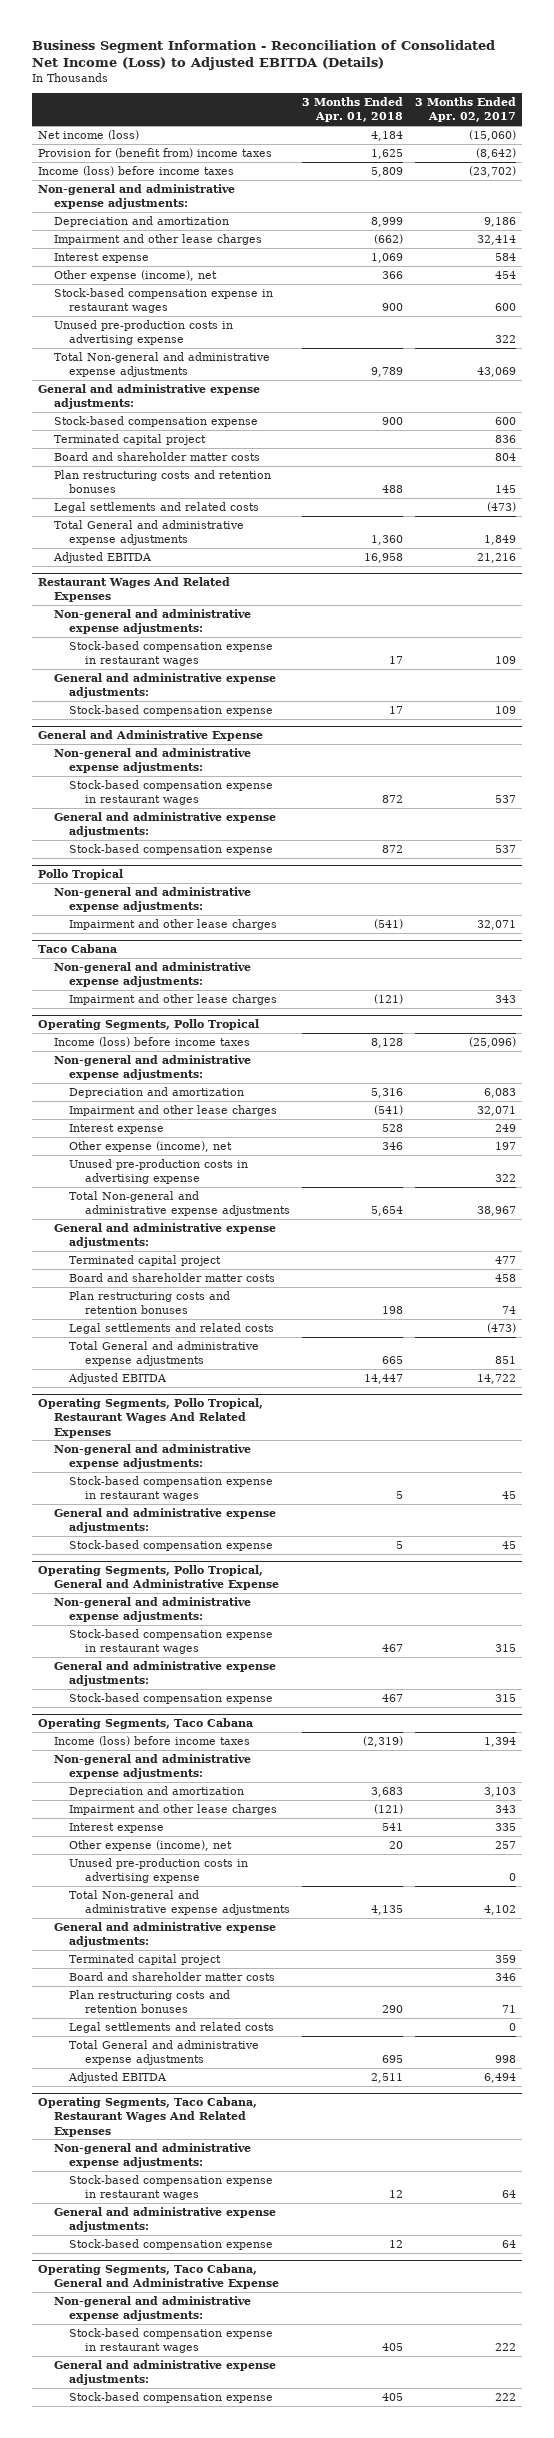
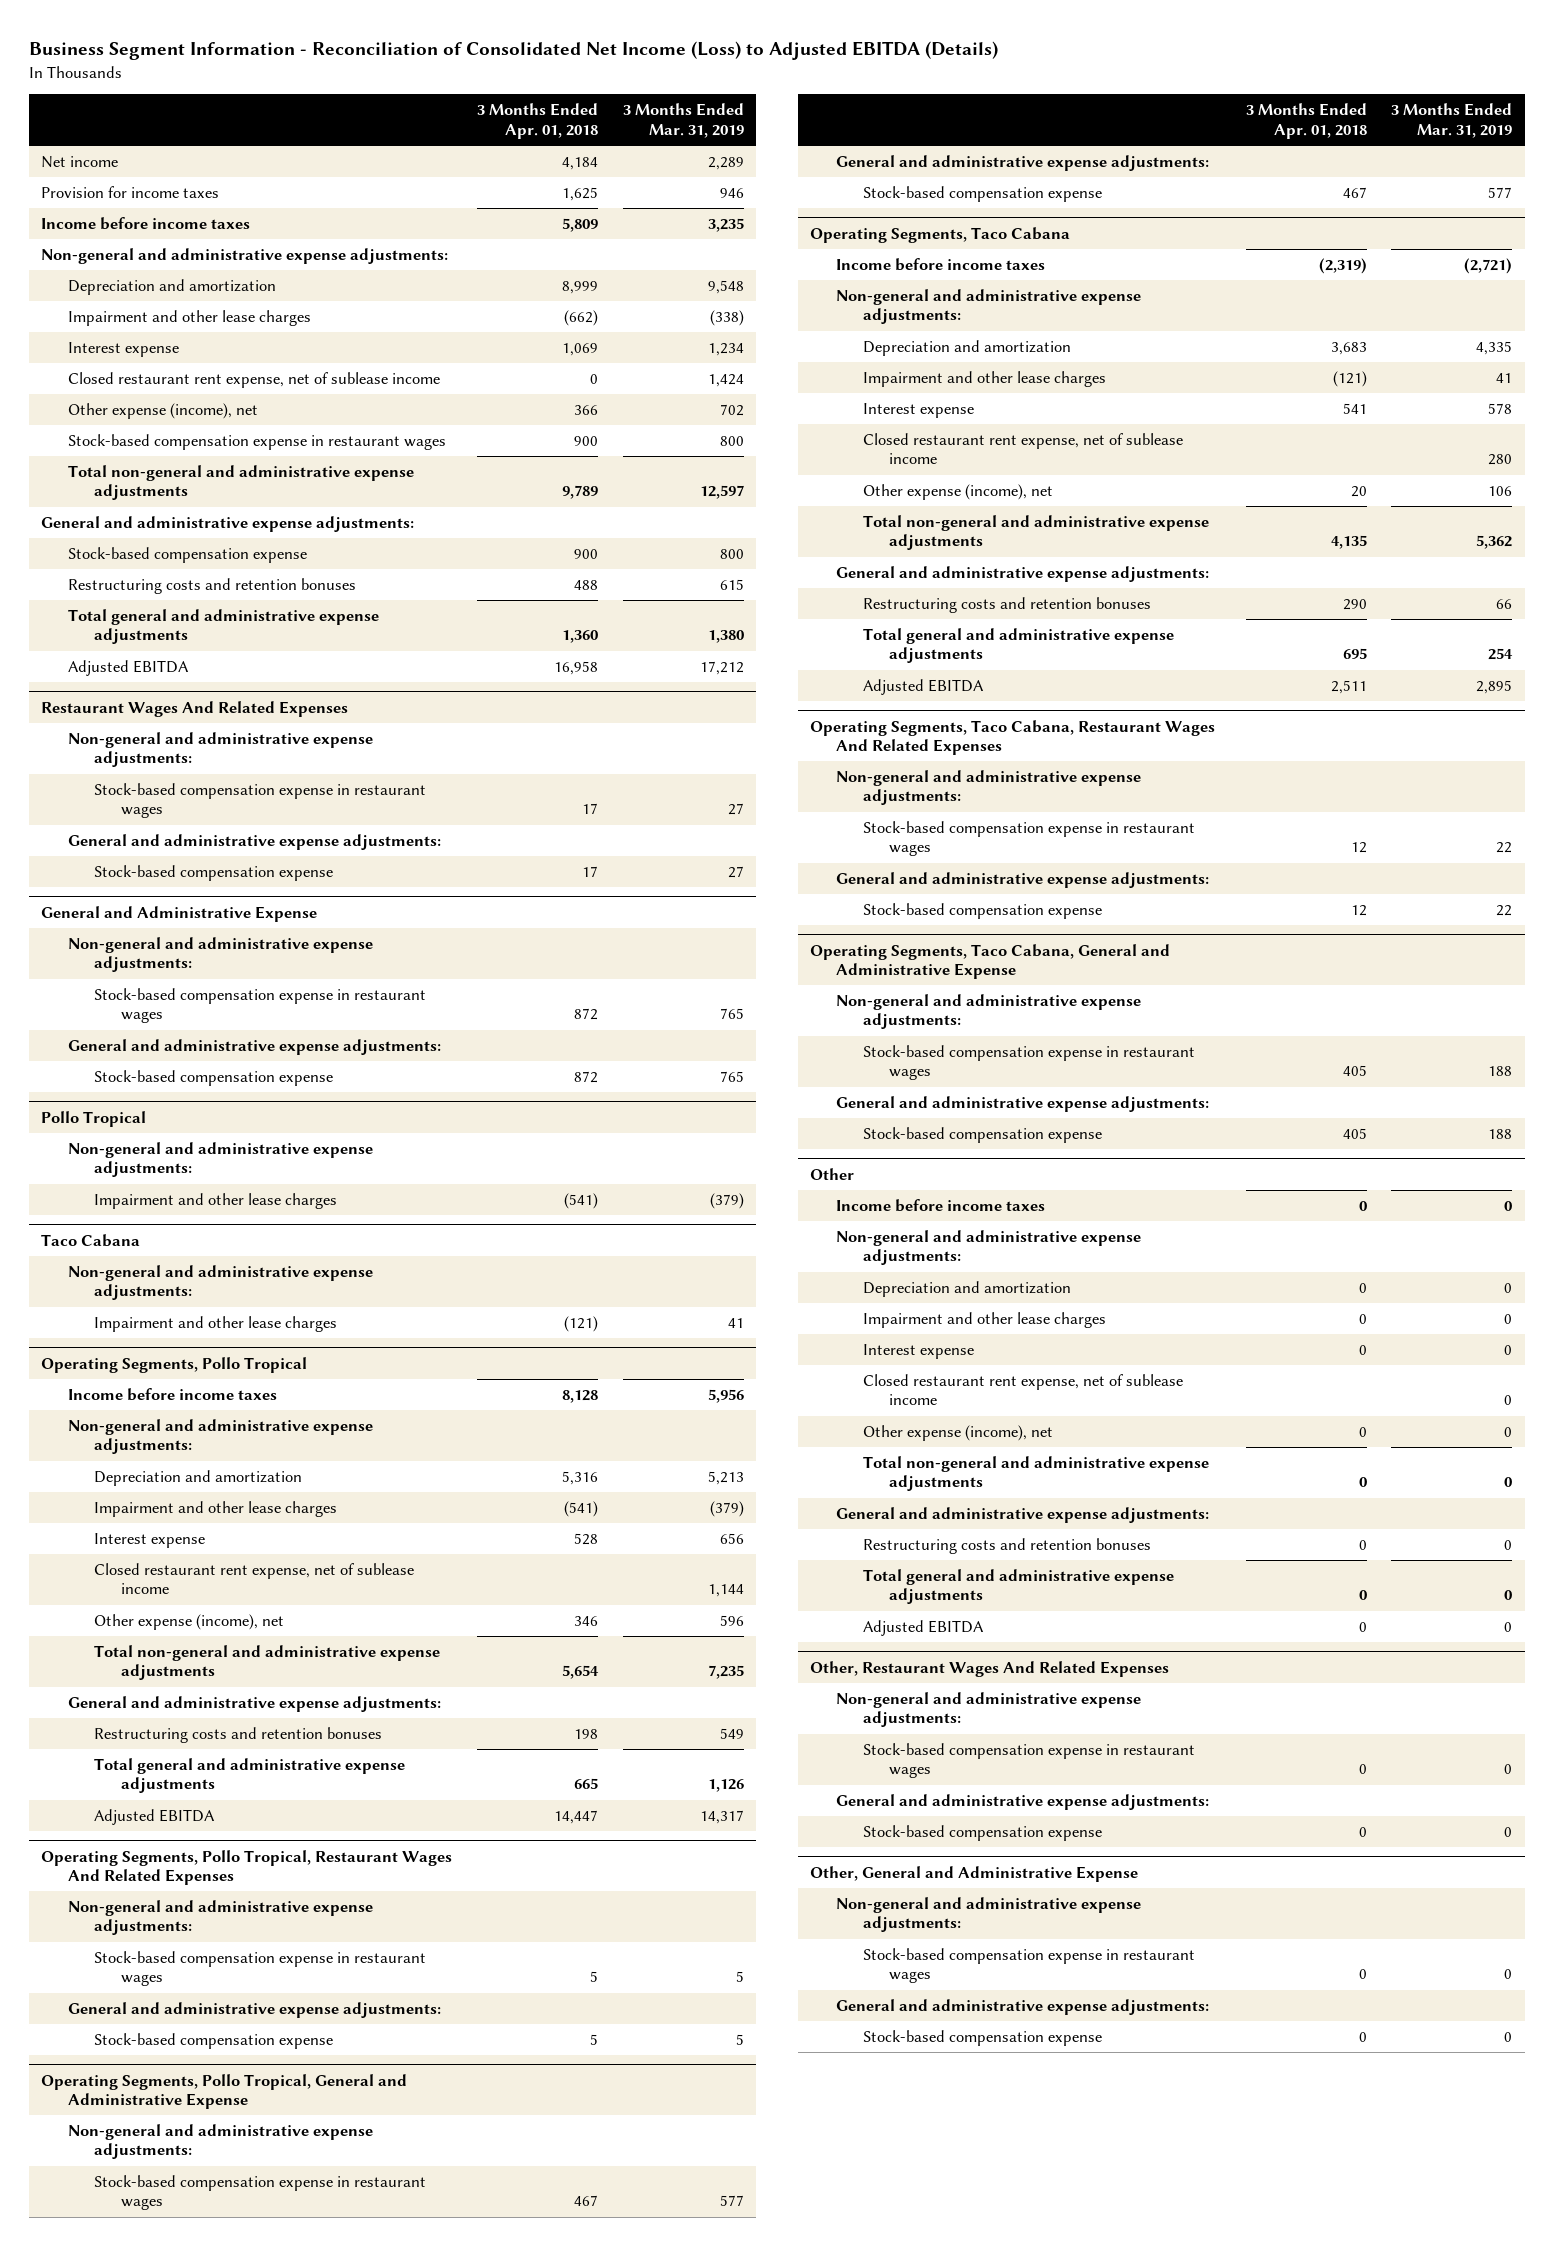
- | 3 Months Ended Apr. 01, 2018 | 3 Months Ended Apr. 02, 2017
+ | 3 Months Ended Apr. 01, 2018 | 3 Months Ended Mar. 31, 2019
- Net income (loss) | 4,184 | (15,060)
- Provision for (benefit from) income taxes | 1,625 | (8,642)
- Income (loss) before income taxes | 5,809 | (23,702)
+ Net income | 4,184 | 2,289
+ Provision for income taxes | 1,625 | 946
+ Income before income taxes | 5,809 | 3,235
+ Closed restaurant rent expense, net of sublease income | 0 | 1,424
- Unused pre-production costs in advertising expense | | 322
- Total Non-general and administrative expense adjustments | 9,789 | 43,069
+ Total non-general and administrative expense adjustments | 9,789 | 12,597
- Terminated capital project | | 836
- Board and shareholder matter costs | | 804
- Plan restructuring costs and retention bonuses | 488 | 145
- Legal settlements and related costs | | (473)
- Total General and administrative expense adjustments | 1,360 | 1,849
+ Restructuring costs and retention bonuses | 488 | 615
+ Total general and administrative expense adjustments | 1,360 | 1,380
@ Operating Segments, Pollo Tropical
- Income (loss) before income taxes | 8,128 | (25,096)
+ Income before income taxes | 8,128 | 5,956
+ Closed restaurant rent expense, net of sublease income | | 1,144
- Unused pre-production costs in advertising expense | | 322
- Total Non-general and administrative expense adjustments | 5,654 | 38,967
+ Total non-general and administrative expense adjustments | 5,654 | 7,235
- Terminated capital project | | 477
- Board and shareholder matter costs | | 458
- Plan restructuring costs and retention bonuses | 198 | 74
- Legal settlements and related costs | | (473)
- Total General and administrative expense adjustments | 665 | 851
+ Restructuring costs and retention bonuses | 198 | 549
+ Total general and administrative expense adjustments | 665 | 1,126
@ Operating Segments, Taco Cabana
- Income (loss) before income taxes | (2,319) | 1,394
+ Income before income taxes | (2,319) | (2,721)
+ Closed restaurant rent expense, net of sublease income | | 280
- Unused pre-production costs in advertising expense | | 0
- Total Non-general and administrative expense adjustments | 4,135 | 4,102
+ Total non-general and administrative expense adjustments | 4,135 | 5,362
- Terminated capital project | | 359
- Board and shareholder matter costs | | 346
- Plan restructuring costs and retention bonuses | 290 | 71
- Legal settlements and related costs | | 0
- Total General and administrative expense adjustments | 695 | 998
+ Restructuring costs and retention bonuses | 290 | 66
+ Total general and administrative expense adjustments | 695 | 254
+ Other
+ Income before income taxes | 0 | 0
+ Non-general and administrative expense adjustments:
+ Depreciation and amortization | 0 | 0
+ Impairment and other lease charges | 0 | 0
+ Interest expense | 0 | 0
+ Closed restaurant rent expense, net of sublease income | | 0
+ Other expense (income), net | 0 | 0
+ Total non-general and administrative expense adjustments | 0 | 0
+ General and administrative expense adjustments:
+ Restructuring costs and retention bonuses | 0 | 0
+ Total general and administrative expense adjustments | 0 | 0
+ Adjusted EBITDA | 0 | 0
+ Other, Restaurant Wages And Related Expenses
+ Non-general and administrative expense adjustments:
+ Stock-based compensation expense in restaurant wages | 0 | 0
+ General and administrative expense adjustments:
+ Stock-based compensation expense | 0 | 0
+ Other, General and Administrative Expense
+ Non-general and administrative expense adjustments:
+ Stock-based compensation expense in restaurant wages | 0 | 0
+ General and administrative expense adjustments:
+ Stock-based compensation expense | 0 | 0

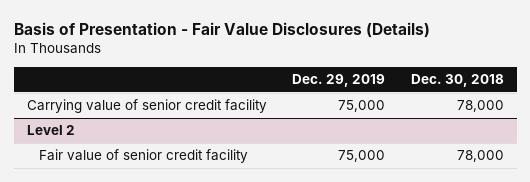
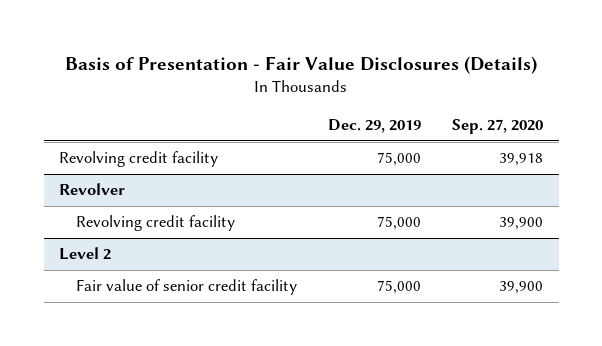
- | Dec. 29, 2019 | Dec. 30, 2018
+ | Dec. 29, 2019 | Sep. 27, 2020
- Carrying value of senior credit facility | 75,000 | 78,000
+ Revolving credit facility | 75,000 | 39,918
+ Revolver
+ Revolving credit facility | 75,000 | 39,900

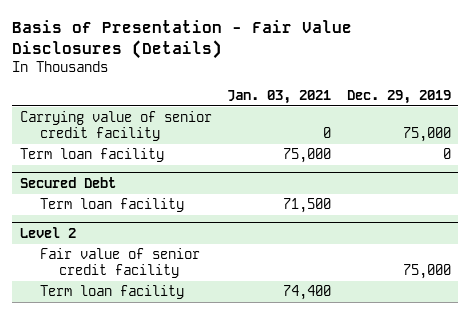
- | Dec. 29, 2019 | Sep. 27, 2020
+ | Jan. 03, 2021 | Dec. 29, 2019
- Revolving credit facility | 75,000 | 39,918
- Revolver
- Revolving credit facility | 75,000 | 39,900
+ Carrying value of senior credit facility | 0 | 75,000
+ Term loan facility | 75,000 | 0
+ Secured Debt
+ Term loan facility | 71,500 |
@ Level 2
+ Term loan facility | 74,400 |

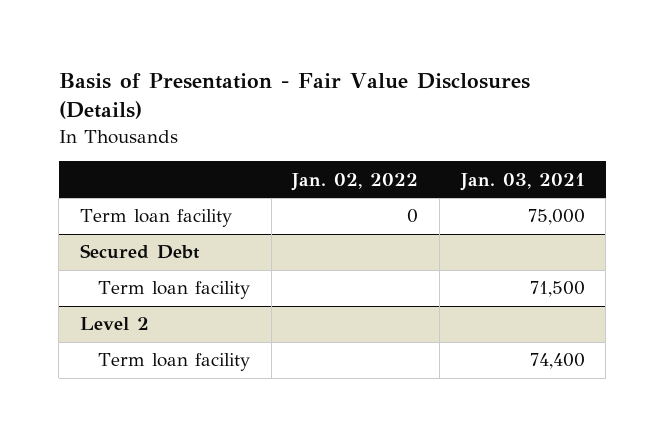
- | Jan. 03, 2021 | Dec. 29, 2019
+ | Jan. 02, 2022 | Jan. 03, 2021
- Carrying value of senior credit facility | 0 | 75,000
@ Level 2
- Fair value of senior credit facility | | 75,000

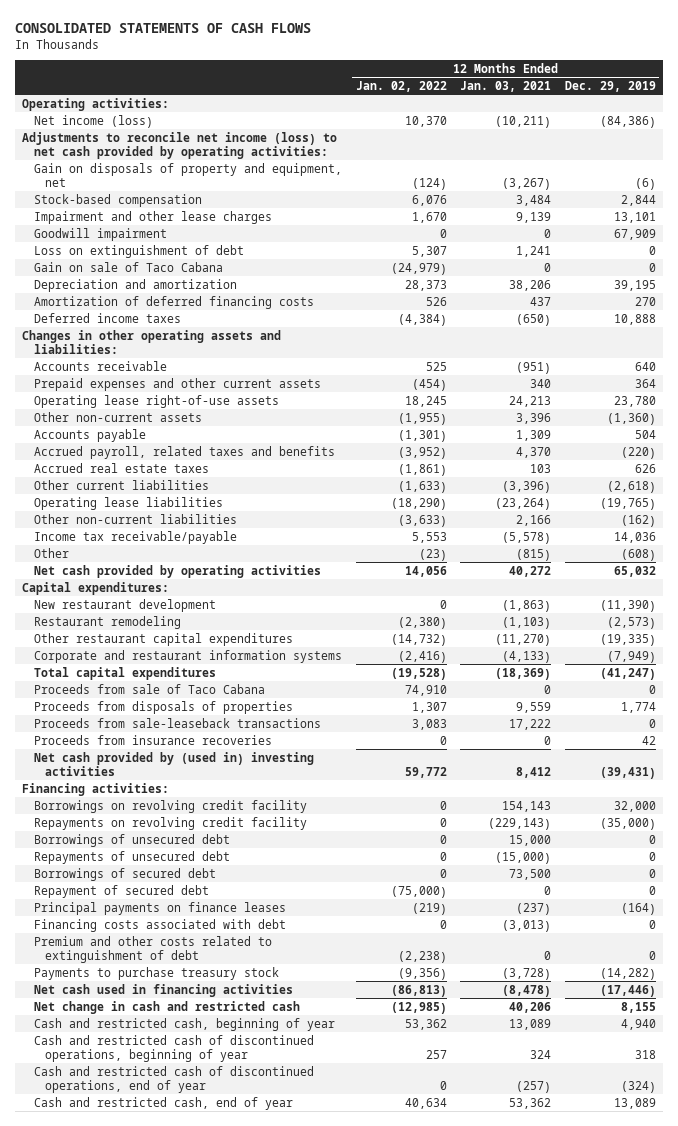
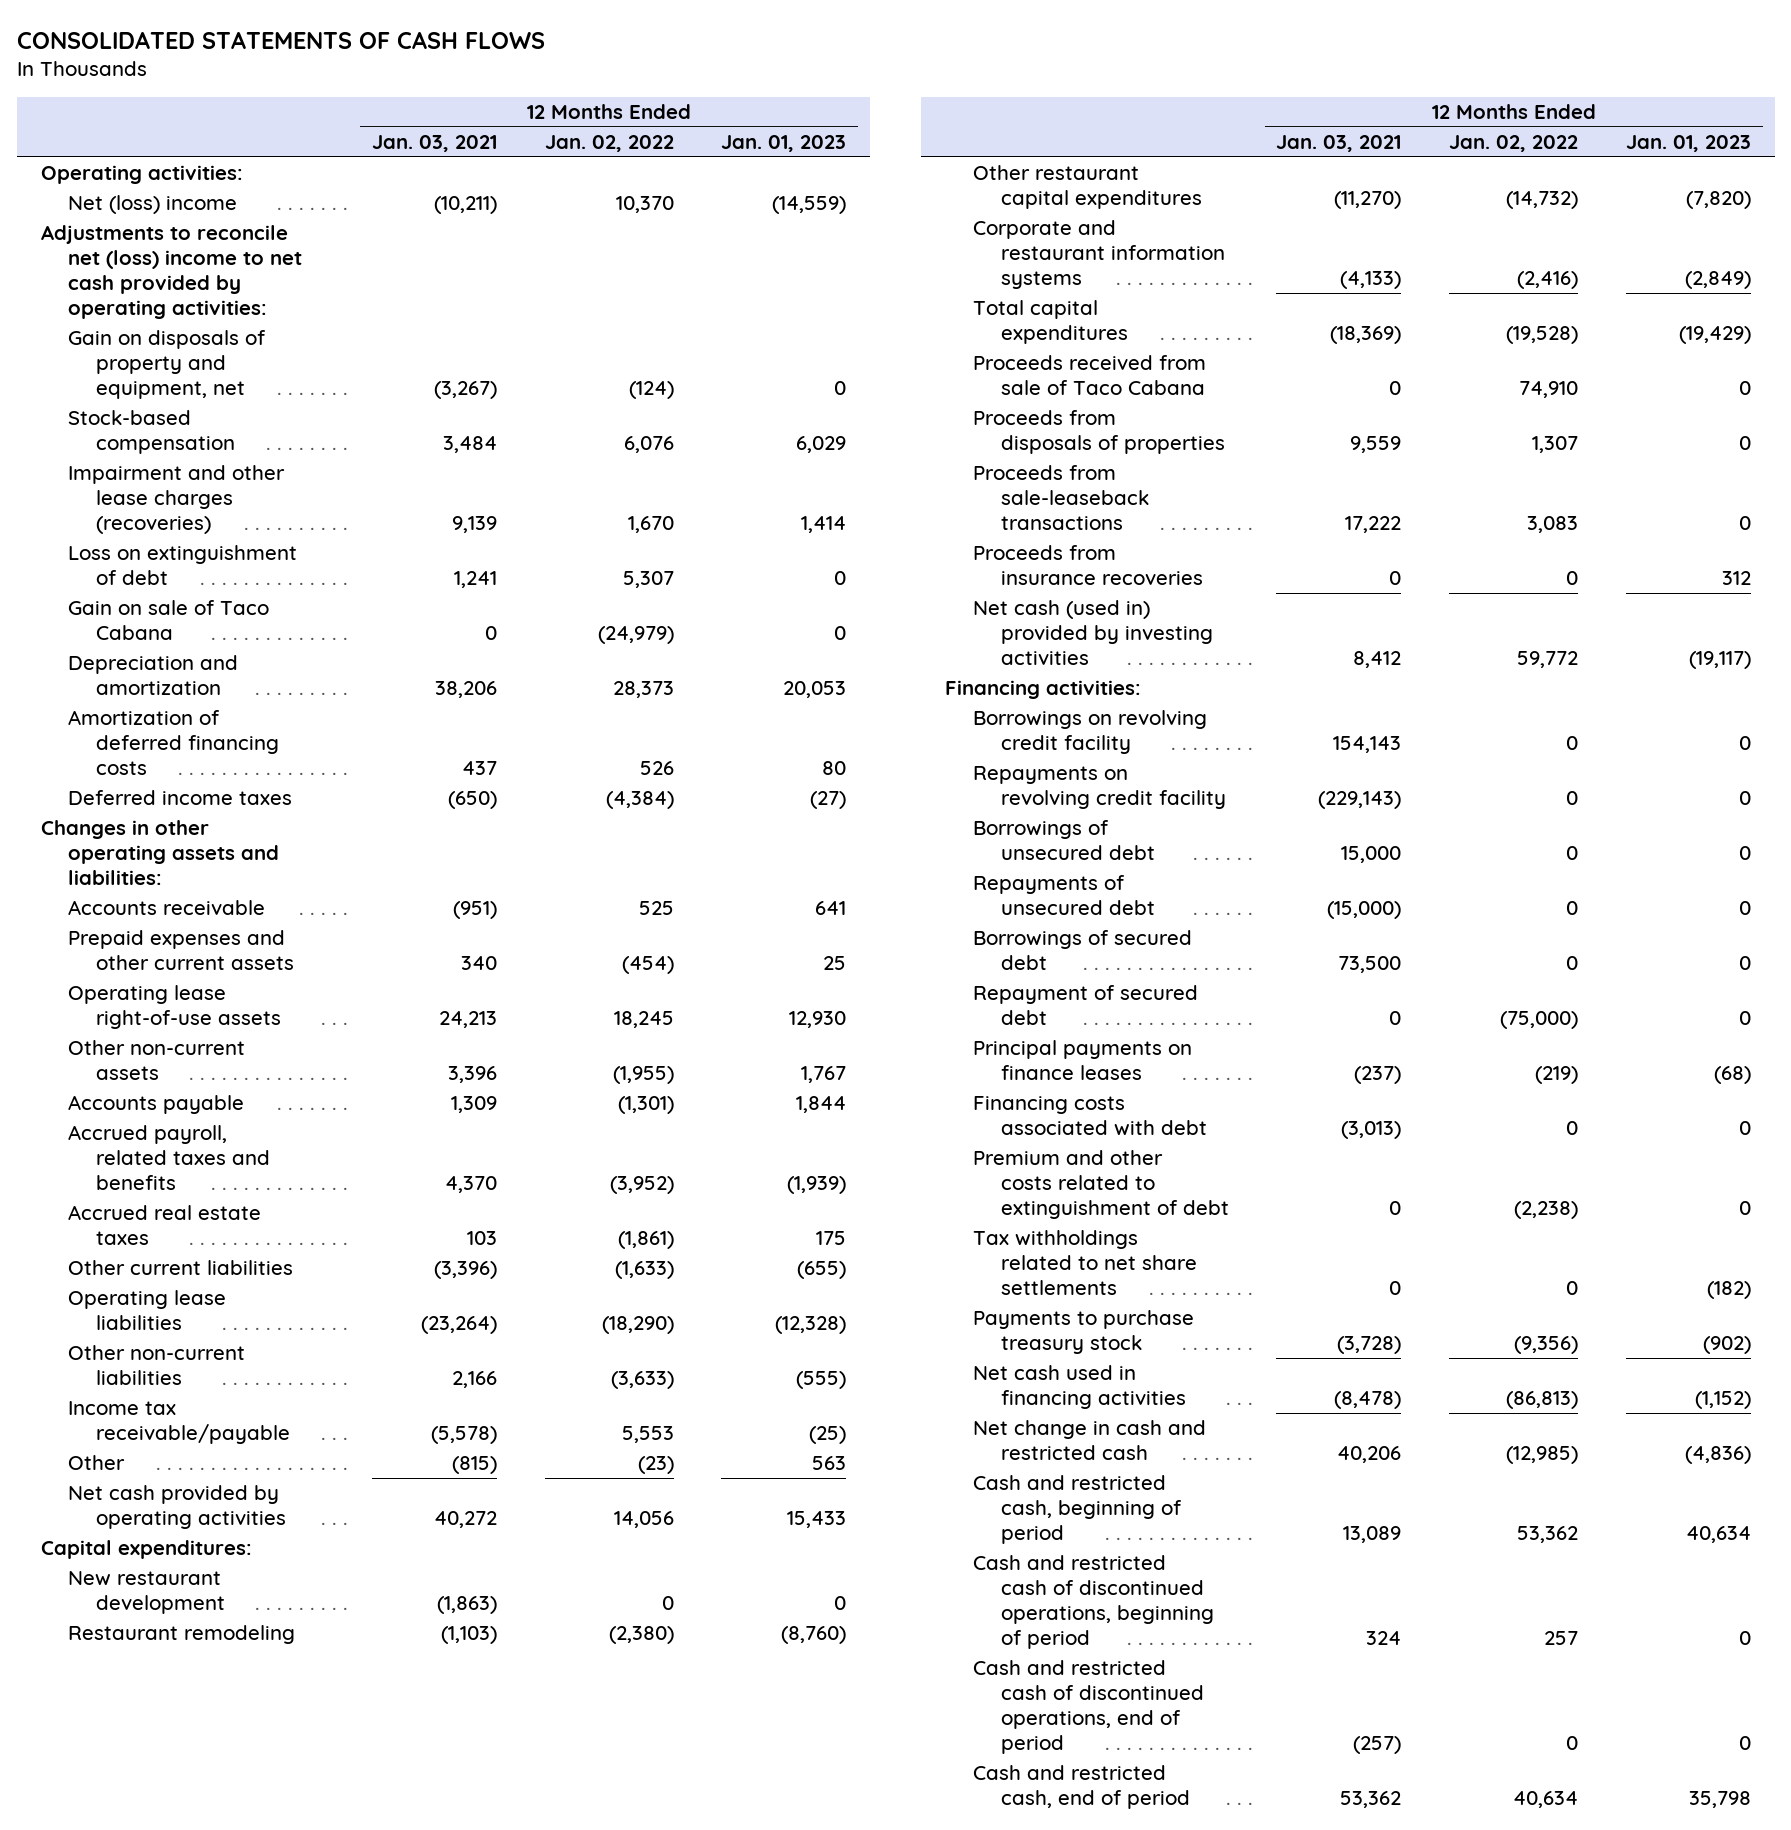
- | 12 Months Ended Jan. 02, 2022 | 12 Months Ended Jan. 03, 2021 | 12 Months Ended Dec. 29, 2019
+ | 12 Months Ended Jan. 03, 2021 | 12 Months Ended Jan. 02, 2022 | 12 Months Ended Jan. 01, 2023
- Net income (loss) | 10,370 | (10,211) | (84,386)
- Adjustments to reconcile net income (loss) to net cash provided by operating activities:
+ Net (loss) income | (10,211) | 10,370 | (14,559)
+ Adjustments to reconcile net (loss) income to net cash provided by operating activities:
- Impairment and other lease charges | 1,670 | 9,139 | 13,101
- Goodwill impairment | 0 | 0 | 67,909
+ Impairment and other lease charges (recoveries) | 9,139 | 1,670 | 1,414
- Proceeds from sale of Taco Cabana | 74,910 | 0 | 0
+ Proceeds received from sale of Taco Cabana | 0 | 74,910 | 0
- Net cash provided by (used in) investing activities | 59,772 | 8,412 | (39,431)
+ Net cash (used in) provided by investing activities | 8,412 | 59,772 | (19,117)
+ Tax withholdings related to net share settlements | 0 | 0 | (182)
- Cash and restricted cash, beginning of year | 53,362 | 13,089 | 4,940
- Cash and restricted cash of discontinued operations, beginning of year | 257 | 324 | 318
- Cash and restricted cash of discontinued operations, end of year | 0 | (257) | (324)
- Cash and restricted cash, end of year | 40,634 | 53,362 | 13,089
+ Cash and restricted cash, beginning of period | 13,089 | 53,362 | 40,634
+ Cash and restricted cash of discontinued operations, beginning of period | 324 | 257 | 0
+ Cash and restricted cash of discontinued operations, end of period | (257) | 0 | 0
+ Cash and restricted cash, end of period | 53,362 | 40,634 | 35,798

